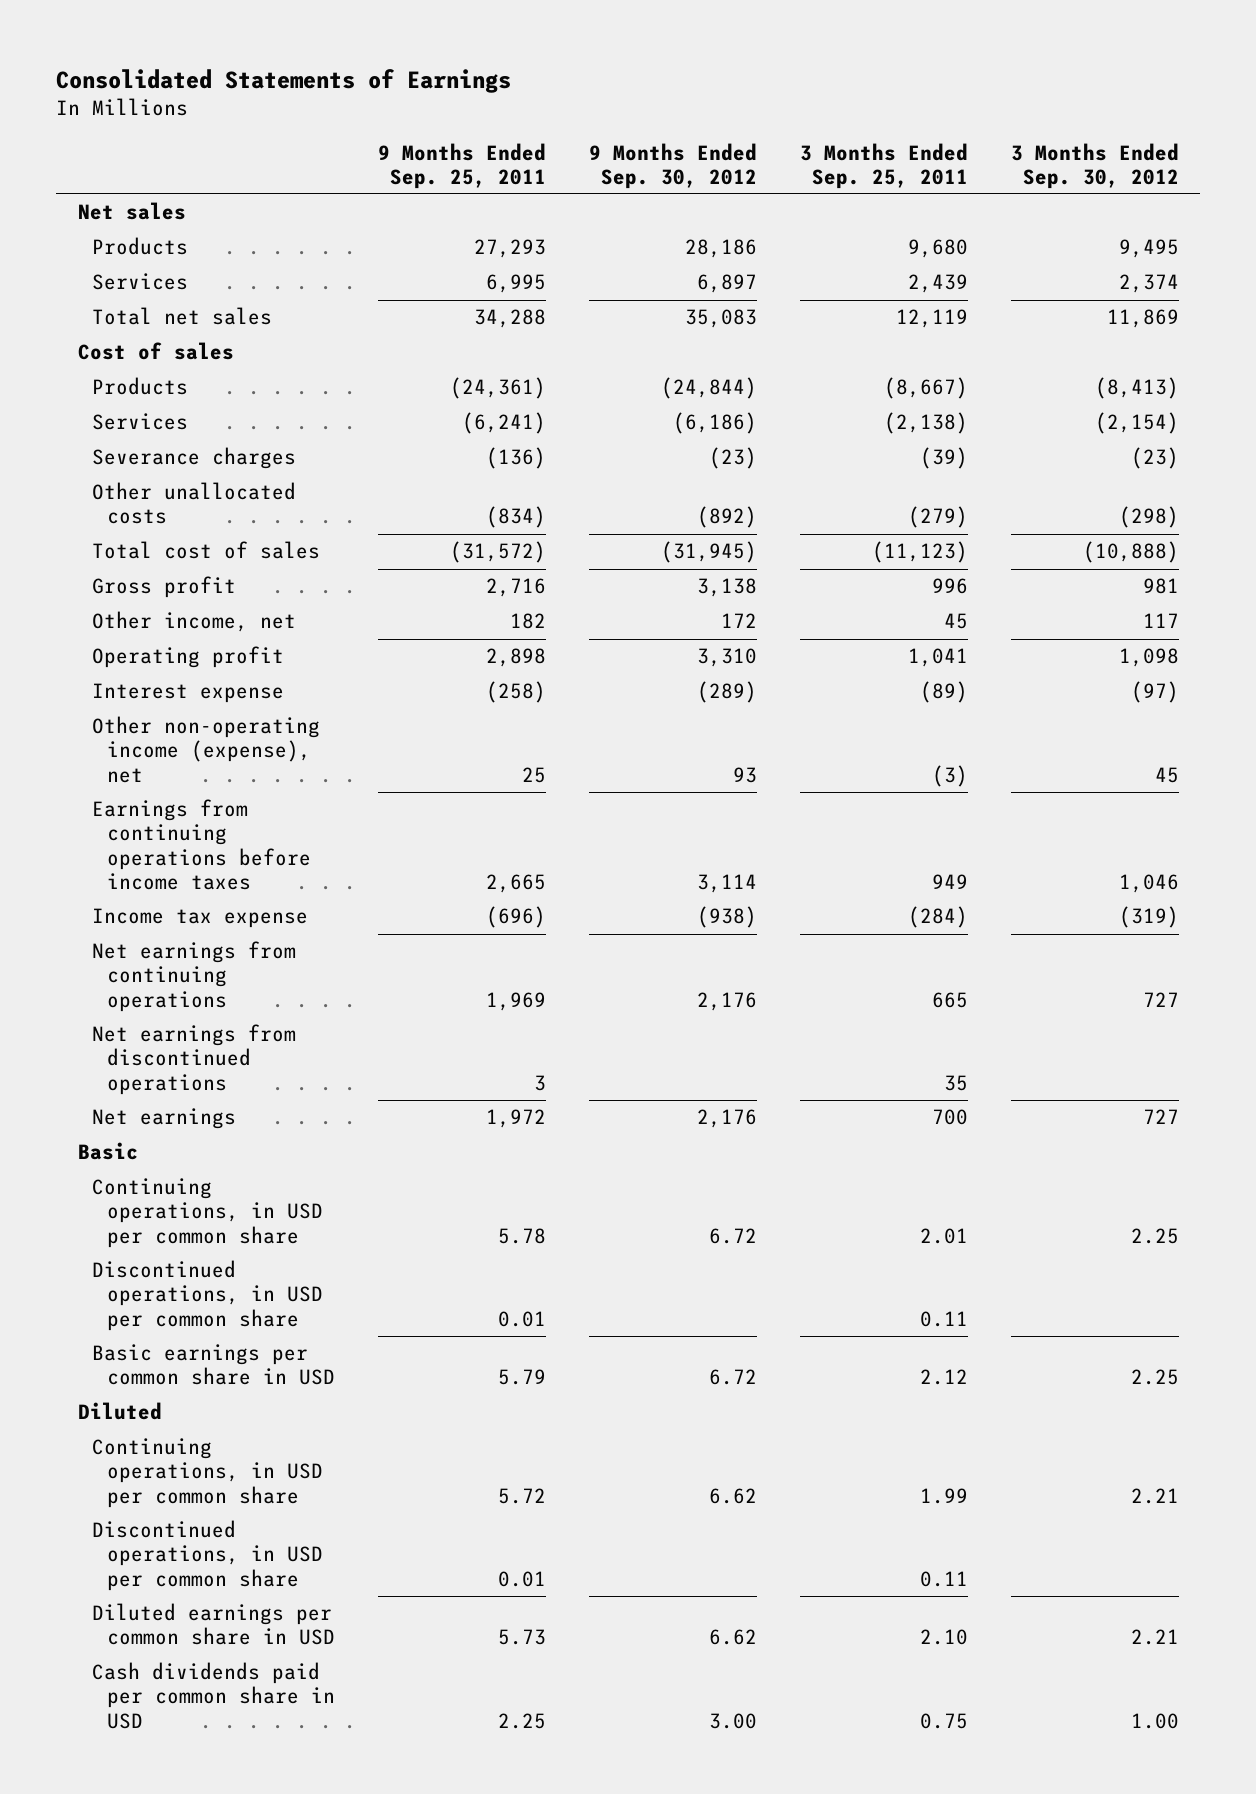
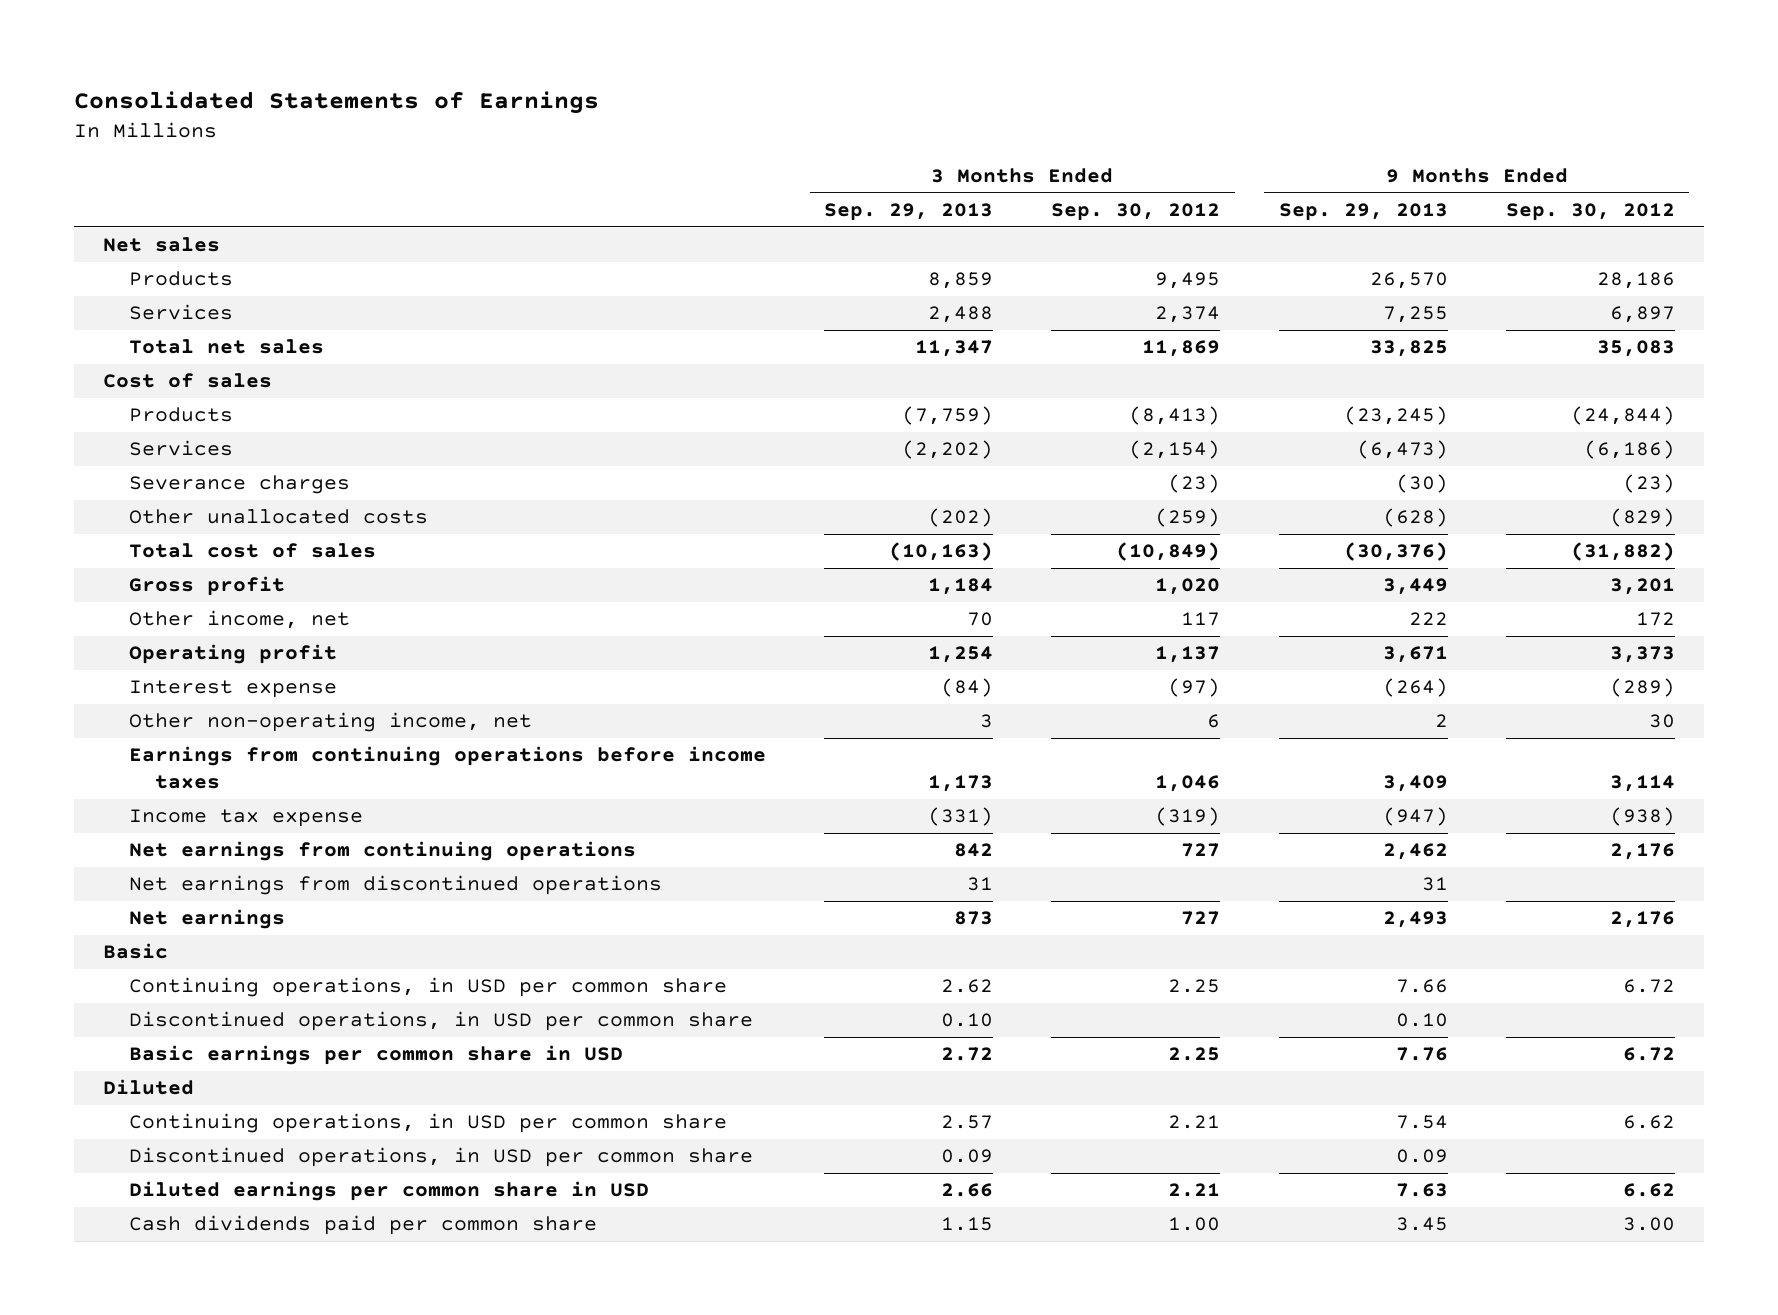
- | 9 Months Ended Sep. 25, 2011 | 9 Months Ended Sep. 30, 2012 | 3 Months Ended Sep. 25, 2011 | 3 Months Ended Sep. 30, 2012
+ | 3 Months Ended Sep. 29, 2013 | 3 Months Ended Sep. 30, 2012 | 9 Months Ended Sep. 29, 2013 | 9 Months Ended Sep. 30, 2012
- Other unallocated costs | (834) | (892) | (279) | (298)
- Total cost of sales | (31,572) | (31,945) | (11,123) | (10,888)
- Gross profit | 2,716 | 3,138 | 996 | 981
+ Other unallocated costs | (202) | (259) | (628) | (829)
+ Total cost of sales | (10,163) | (10,849) | (30,376) | (31,882)
+ Gross profit | 1,184 | 1,020 | 3,449 | 3,201
- Operating profit | 2,898 | 3,310 | 1,041 | 1,098
+ Operating profit | 1,254 | 1,137 | 3,671 | 3,373
- Other non-operating income (expense), net | 25 | 93 | (3) | 45
+ Other non-operating income, net | 3 | 6 | 2 | 30
- Cash dividends paid per common share in USD | 2.25 | 3.00 | 0.75 | 1.00
+ Cash dividends paid per common share | 1.15 | 1.00 | 3.45 | 3.00

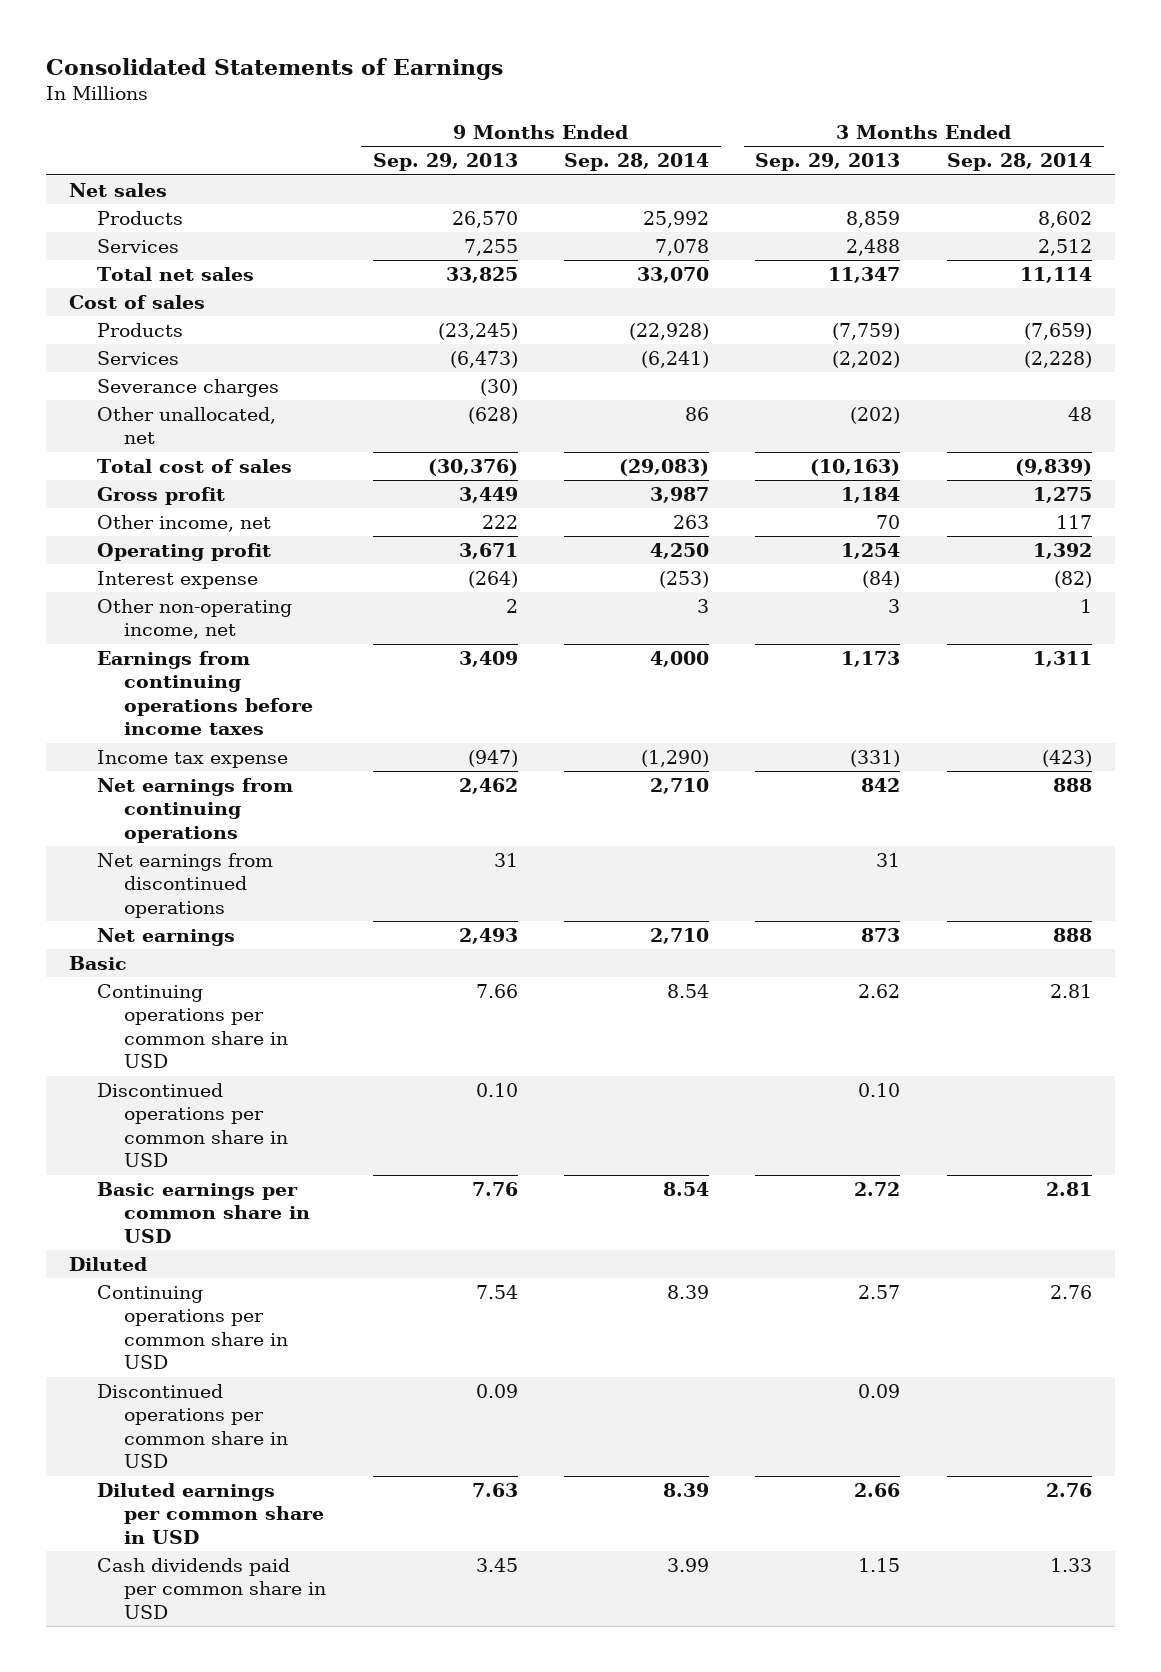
- | 3 Months Ended Sep. 29, 2013 | 3 Months Ended Sep. 30, 2012 | 9 Months Ended Sep. 29, 2013 | 9 Months Ended Sep. 30, 2012
+ | 9 Months Ended Sep. 29, 2013 | 9 Months Ended Sep. 28, 2014 | 3 Months Ended Sep. 29, 2013 | 3 Months Ended Sep. 28, 2014
- Other unallocated costs | (202) | (259) | (628) | (829)
+ Other unallocated, net | (628) | 86 | (202) | 48
- Continuing operations, in USD per common share | 2.62 | 2.25 | 7.66 | 6.72
- Discontinued operations, in USD per common share | 0.10 | | 0.10 |
+ Continuing operations per common share in USD | 7.66 | 8.54 | 2.62 | 2.81
+ Discontinued operations per common share in USD | 0.10 | | 0.10 |
- Continuing operations, in USD per common share | 2.57 | 2.21 | 7.54 | 6.62
- Discontinued operations, in USD per common share | 0.09 | | 0.09 |
+ Continuing operations per common share in USD | 7.54 | 8.39 | 2.57 | 2.76
+ Discontinued operations per common share in USD | 0.09 | | 0.09 |
- Cash dividends paid per common share | 1.15 | 1.00 | 3.45 | 3.00
+ Cash dividends paid per common share in USD | 3.45 | 3.99 | 1.15 | 1.33

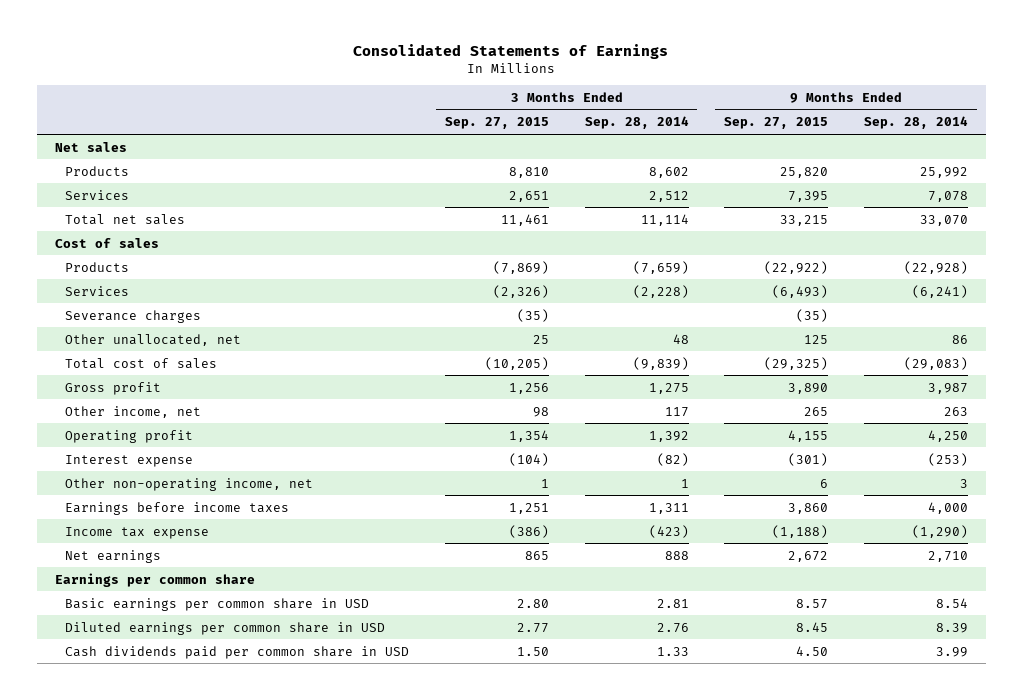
- | 9 Months Ended Sep. 29, 2013 | 9 Months Ended Sep. 28, 2014 | 3 Months Ended Sep. 29, 2013 | 3 Months Ended Sep. 28, 2014
+ | 3 Months Ended Sep. 27, 2015 | 3 Months Ended Sep. 28, 2014 | 9 Months Ended Sep. 27, 2015 | 9 Months Ended Sep. 28, 2014
- Earnings from continuing operations before income taxes | 3,409 | 4,000 | 1,173 | 1,311
+ Earnings before income taxes | 1,251 | 1,311 | 3,860 | 4,000
- Net earnings from continuing operations | 2,462 | 2,710 | 842 | 888
- Net earnings from discontinued operations | 31 | | 31 |
- Basic
- Continuing operations per common share in USD | 7.66 | 8.54 | 2.62 | 2.81
- Discontinued operations per common share in USD | 0.10 | | 0.10 |
+ Earnings per common share
- Diluted
- Continuing operations per common share in USD | 7.54 | 8.39 | 2.57 | 2.76
- Discontinued operations per common share in USD | 0.09 | | 0.09 |

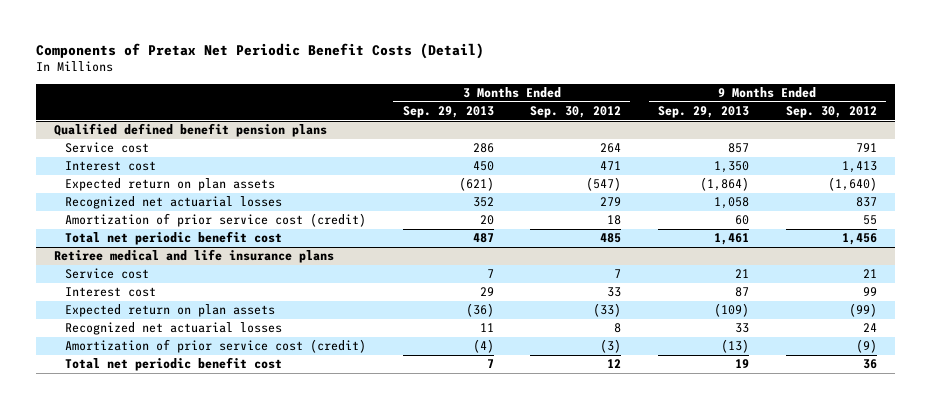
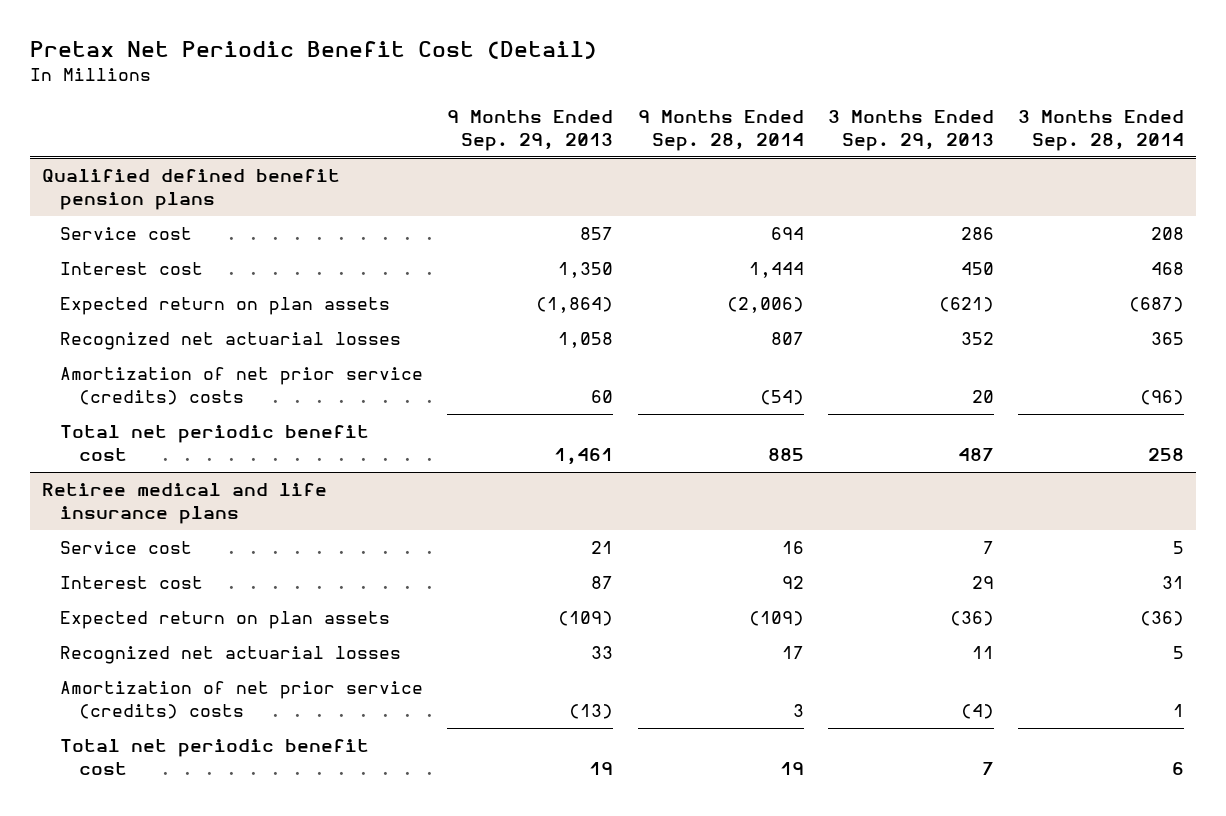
- Components of Pretax Net Periodic Benefit Costs (Detail)
+ Pretax Net Periodic Benefit Cost (Detail)
- | 3 Months Ended Sep. 29, 2013 | 3 Months Ended Sep. 30, 2012 | 9 Months Ended Sep. 29, 2013 | 9 Months Ended Sep. 30, 2012
+ | 9 Months Ended Sep. 29, 2013 | 9 Months Ended Sep. 28, 2014 | 3 Months Ended Sep. 29, 2013 | 3 Months Ended Sep. 28, 2014
@ Qualified defined benefit pension plans
- Amortization of prior service cost (credit) | 20 | 18 | 60 | 55
+ Amortization of net prior service (credits) costs | 60 | (54) | 20 | (96)
@ Retiree medical and life insurance plans
- Amortization of prior service cost (credit) | (4) | (3) | (13) | (9)
+ Amortization of net prior service (credits) costs | (13) | 3 | (4) | 1

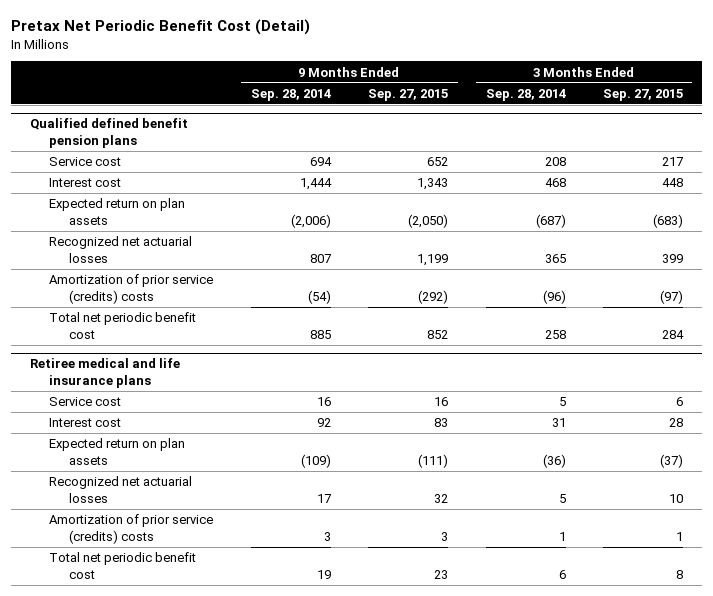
- | 9 Months Ended Sep. 29, 2013 | 9 Months Ended Sep. 28, 2014 | 3 Months Ended Sep. 29, 2013 | 3 Months Ended Sep. 28, 2014
+ | 9 Months Ended Sep. 28, 2014 | 9 Months Ended Sep. 27, 2015 | 3 Months Ended Sep. 28, 2014 | 3 Months Ended Sep. 27, 2015
@ Qualified defined benefit pension plans
- Amortization of net prior service (credits) costs | 60 | (54) | 20 | (96)
+ Amortization of prior service (credits) costs | (54) | (292) | (96) | (97)
@ Retiree medical and life insurance plans
- Amortization of net prior service (credits) costs | (13) | 3 | (4) | 1
+ Amortization of prior service (credits) costs | 3 | 3 | 1 | 1

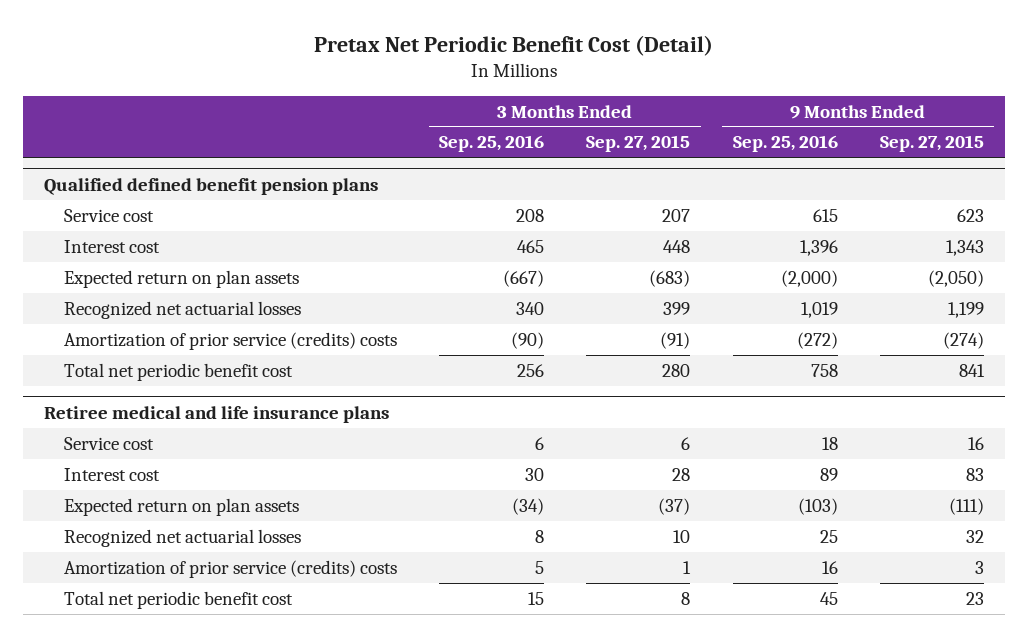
- | 9 Months Ended Sep. 28, 2014 | 9 Months Ended Sep. 27, 2015 | 3 Months Ended Sep. 28, 2014 | 3 Months Ended Sep. 27, 2015
+ | 3 Months Ended Sep. 25, 2016 | 3 Months Ended Sep. 27, 2015 | 9 Months Ended Sep. 25, 2016 | 9 Months Ended Sep. 27, 2015
@ Qualified defined benefit pension plans
- Service cost | 694 | 652 | 208 | 217
+ Service cost | 208 | 207 | 615 | 623
- Amortization of prior service (credits) costs | (54) | (292) | (96) | (97)
- Total net periodic benefit cost | 885 | 852 | 258 | 284
+ Amortization of prior service (credits) costs | (90) | (91) | (272) | (274)
+ Total net periodic benefit cost | 256 | 280 | 758 | 841

